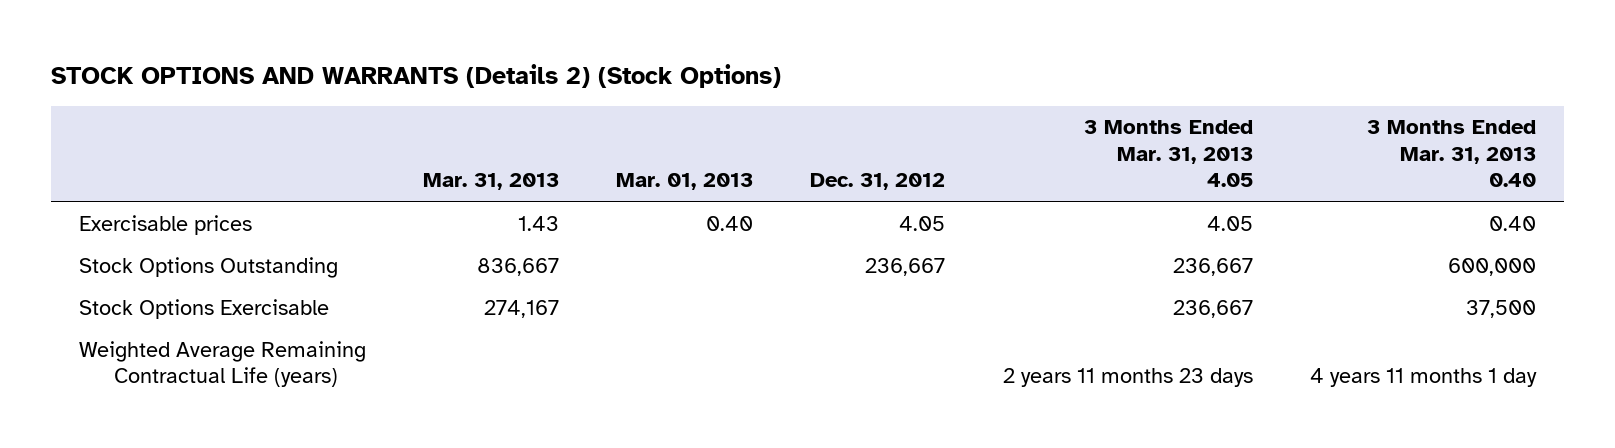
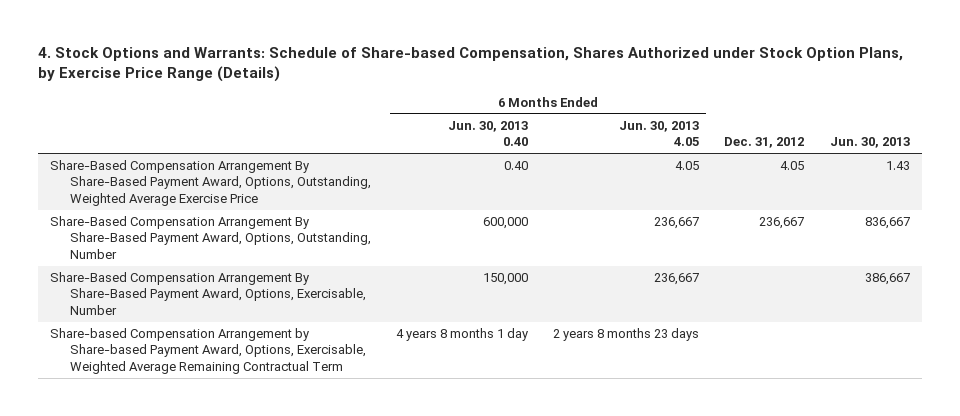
- STOCK OPTIONS AND WARRANTS (Details 2) (Stock Options)
+ 4. Stock Options and Warrants: Schedule of Share-based Compensation, Shares Authorized under Stock Option Plans, by Exercise Price Range (Details)
- | Mar. 31, 2013 | Mar. 01, 2013 | Dec. 31, 2012 | 3 Months Ended Mar. 31, 2013 4.05 | 3 Months Ended Mar. 31, 2013 0.40
+ | 6 Months Ended Jun. 30, 2013 0.40 | 6 Months Ended Jun. 30, 2013 4.05 | Dec. 31, 2012 | Jun. 30, 2013
- Exercisable prices | 1.43 | 0.40 | 4.05 | 4.05 | 0.40
- Stock Options Outstanding | 836,667 | | 236,667 | 236,667 | 600,000
- Stock Options Exercisable | 274,167 | | | 236,667 | 37,500
- Weighted Average Remaining Contractual Life (years) | | | | 2 years 11 months 23 days | 4 years 11 months 1 day
+ Share-Based Compensation Arrangement By Share-Based Payment Award, Options, Outstanding, Weighted Average Exercise Price | 0.40 | 4.05 | 4.05 | 1.43
+ Share-Based Compensation Arrangement By Share-Based Payment Award, Options, Outstanding, Number | 600,000 | 236,667 | 236,667 | 836,667
+ Share-Based Compensation Arrangement By Share-Based Payment Award, Options, Exercisable, Number | 150,000 | 236,667 | | 386,667
+ Share-based Compensation Arrangement by Share-based Payment Award, Options, Exercisable, Weighted Average Remaining Contractual Term | 4 years 8 months 1 day | 2 years 8 months 23 days | |

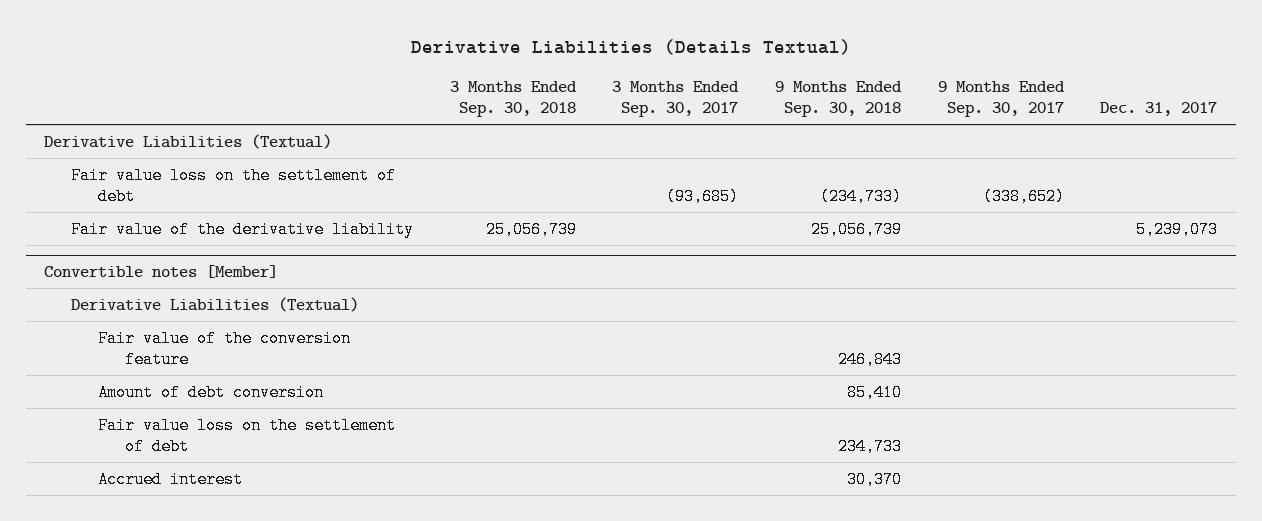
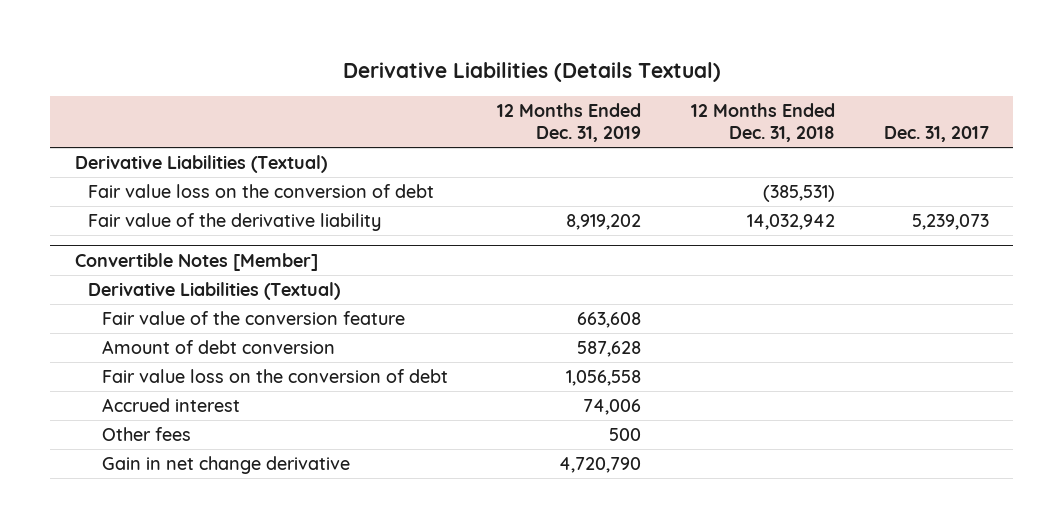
- | 3 Months Ended Sep. 30, 2018 | 3 Months Ended Sep. 30, 2017 | 9 Months Ended Sep. 30, 2018 | 9 Months Ended Sep. 30, 2017 | Dec. 31, 2017
+ | 12 Months Ended Dec. 31, 2019 | 12 Months Ended Dec. 31, 2018 | Dec. 31, 2017
- Fair value loss on the settlement of debt | | (93,685) | (234,733) | (338,652) |
+ Fair value loss on the conversion of debt | | (385,531) |
- Convertible notes [Member]
+ Convertible Notes [Member]
- Fair value loss on the settlement of debt | | | 234,733 | |
+ Fair value loss on the conversion of debt | 1,056,558 | |
+ Other fees | 500 | |
+ Gain in net change derivative | 4,720,790 | |

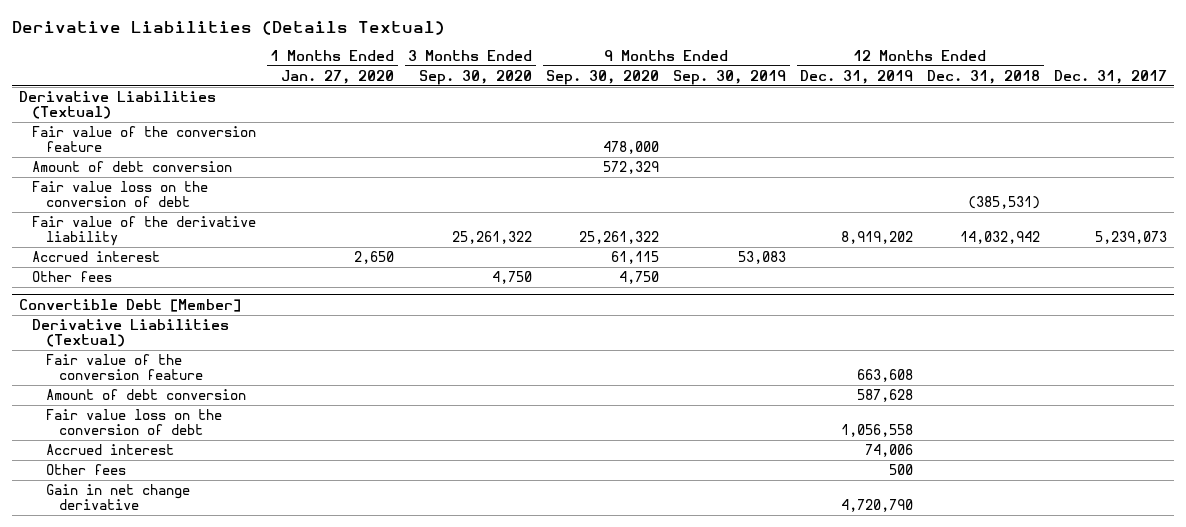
- | 12 Months Ended Dec. 31, 2019 | 12 Months Ended Dec. 31, 2018 | Dec. 31, 2017
+ | 1 Months Ended Jan. 27, 2020 | 3 Months Ended Sep. 30, 2020 | 9 Months Ended Sep. 30, 2020 | 9 Months Ended Sep. 30, 2019 | 12 Months Ended Dec. 31, 2019 | 12 Months Ended Dec. 31, 2018 | Dec. 31, 2017
+ Fair value of the conversion feature | | | 478,000 | | | |
+ Amount of debt conversion | | | 572,329 | | | |
- Convertible Notes [Member]
+ Accrued interest | 2,650 | | 61,115 | 53,083 | | |
+ Other fees | | 4,750 | 4,750 | | | |
+ Convertible Debt [Member]

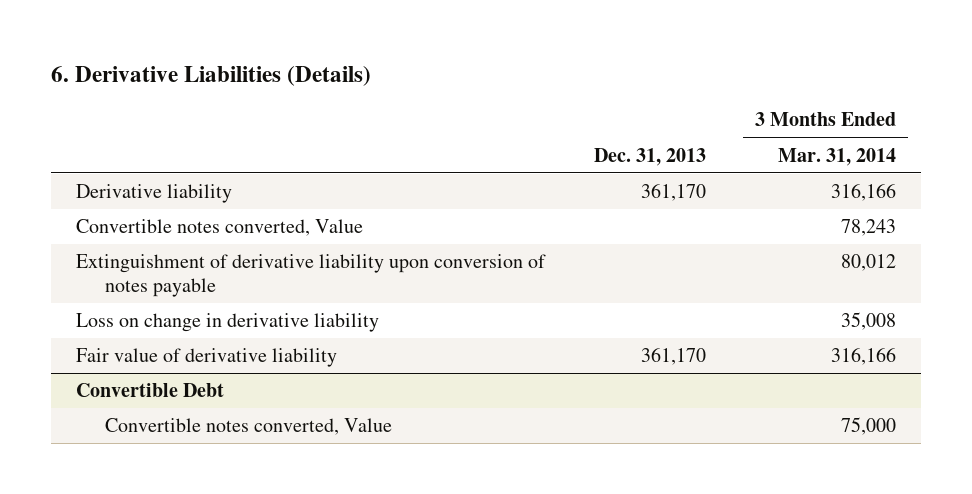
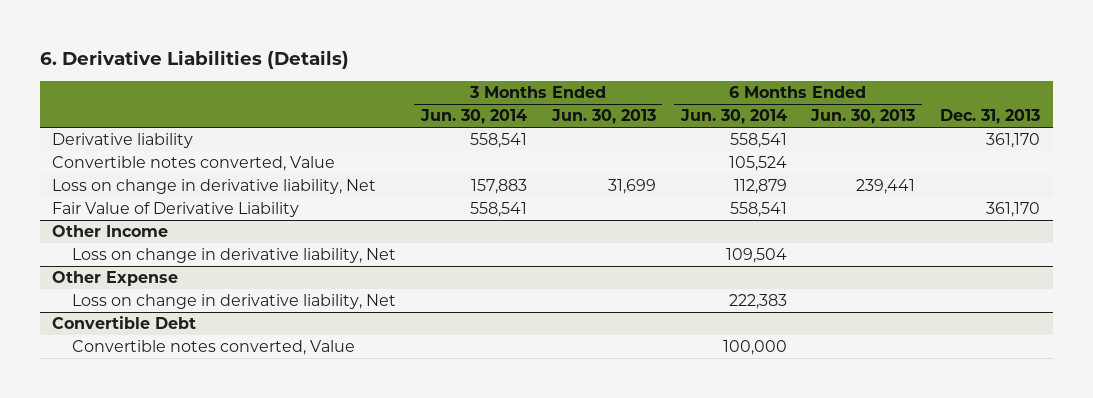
- | Dec. 31, 2013 | 3 Months Ended Mar. 31, 2014
+ | 3 Months Ended Jun. 30, 2014 | 3 Months Ended Jun. 30, 2013 | 6 Months Ended Jun. 30, 2014 | 6 Months Ended Jun. 30, 2013 | Dec. 31, 2013
- Extinguishment of derivative liability upon conversion of notes payable | | 80,012
- Loss on change in derivative liability | | 35,008
- Fair value of derivative liability | 361,170 | 316,166
+ Loss on change in derivative liability, Net | 157,883 | 31,699 | 112,879 | 239,441 |
+ Fair Value of Derivative Liability | 558,541 | | 558,541 | | 361,170
+ Other Income
+ Loss on change in derivative liability, Net | | | 109,504 | |
+ Other Expense
+ Loss on change in derivative liability, Net | | | 222,383 | |

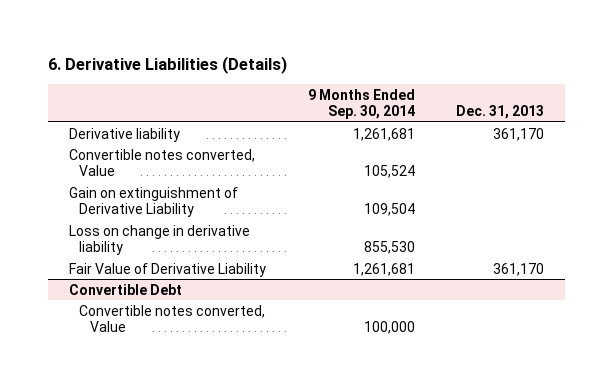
- | 3 Months Ended Jun. 30, 2014 | 3 Months Ended Jun. 30, 2013 | 6 Months Ended Jun. 30, 2014 | 6 Months Ended Jun. 30, 2013 | Dec. 31, 2013
+ | 9 Months Ended Sep. 30, 2014 | Dec. 31, 2013
- Loss on change in derivative liability, Net | 157,883 | 31,699 | 112,879 | 239,441 |
+ Gain on extinguishment of Derivative Liability | 109,504 |
+ Loss on change in derivative liability | 855,530 |
- Other Income
- Loss on change in derivative liability, Net | | | 109,504 | |
- Other Expense
- Loss on change in derivative liability, Net | | | 222,383 | |

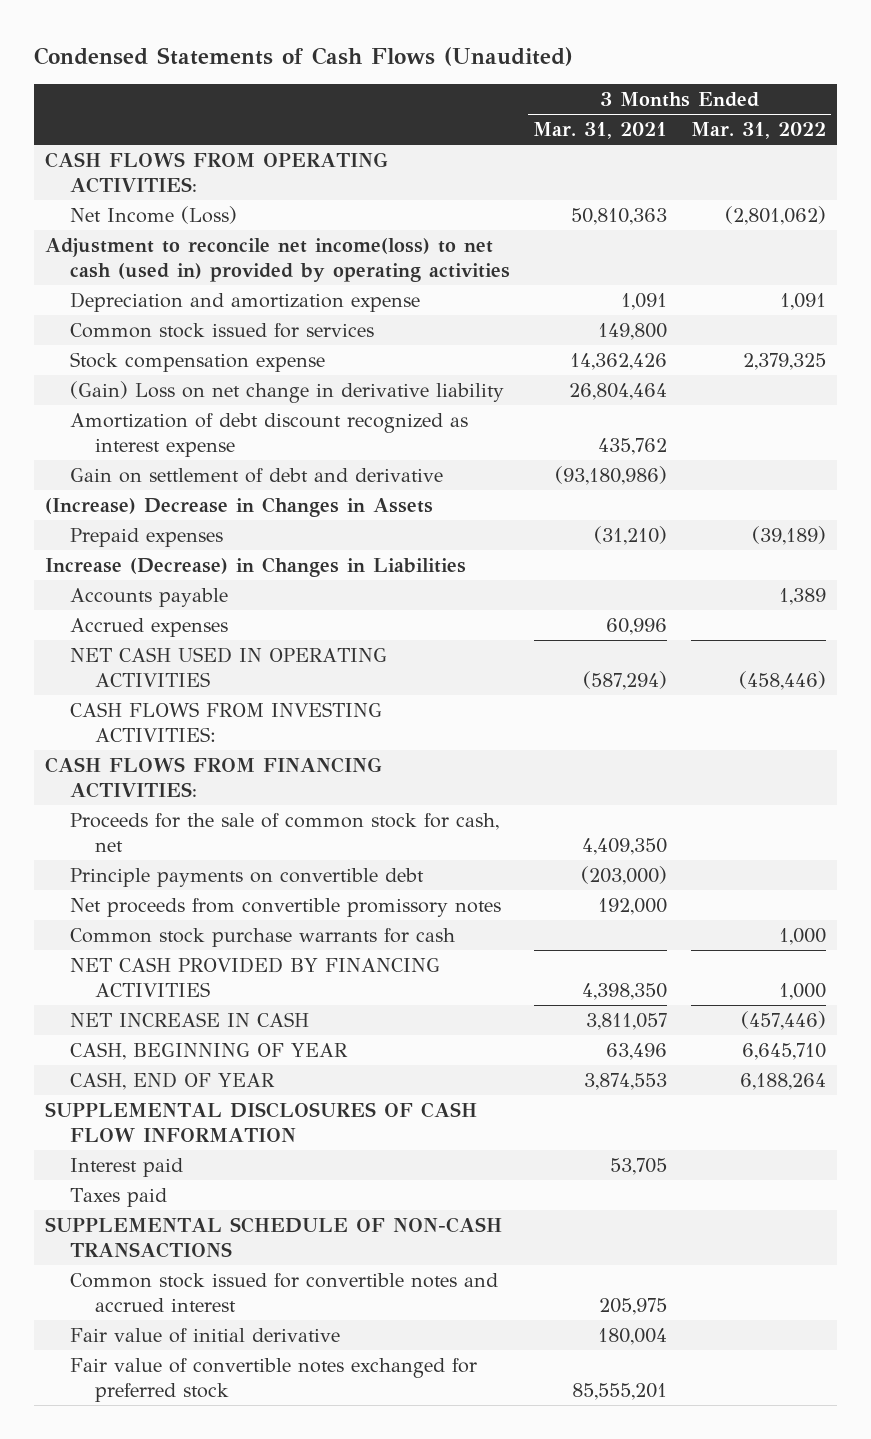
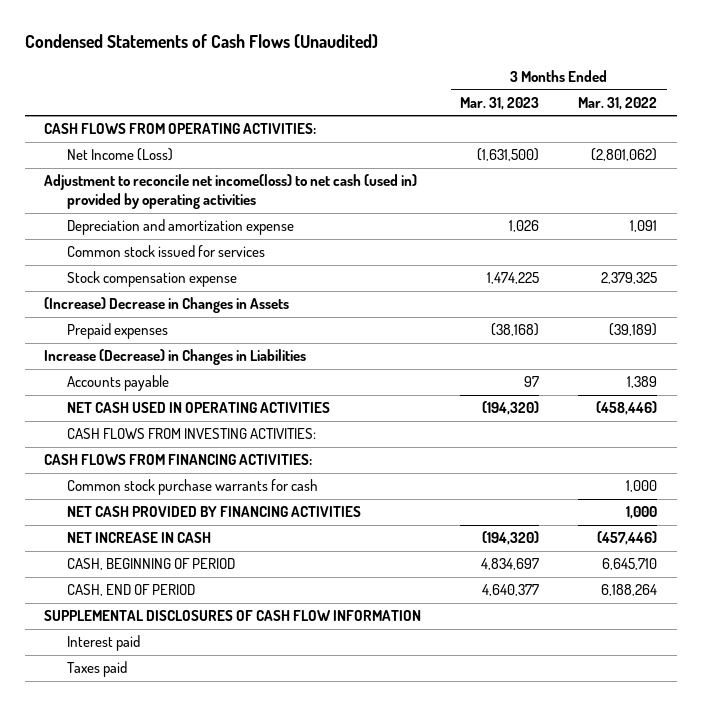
- | 3 Months Ended Mar. 31, 2021 | 3 Months Ended Mar. 31, 2022
+ | 3 Months Ended Mar. 31, 2023 | 3 Months Ended Mar. 31, 2022
- (Gain) Loss on net change in derivative liability | 26,804,464 |
- Amortization of debt discount recognized as interest expense | 435,762 |
- Gain on settlement of debt and derivative | (93,180,986) |
- Accrued expenses | 60,996 |
- Proceeds for the sale of common stock for cash, net | 4,409,350 |
- Principle payments on convertible debt | (203,000) |
- Net proceeds from convertible promissory notes | 192,000 |
- CASH, BEGINNING OF YEAR | 63,496 | 6,645,710
- CASH, END OF YEAR | 3,874,553 | 6,188,264
+ CASH, BEGINNING OF PERIOD | 4,834,697 | 6,645,710
+ CASH, END OF PERIOD | 4,640,377 | 6,188,264
- SUPPLEMENTAL SCHEDULE OF NON-CASH TRANSACTIONS
- Common stock issued for convertible notes and accrued interest | 205,975 |
- Fair value of initial derivative | 180,004 |
- Fair value of convertible notes exchanged for preferred stock | 85,555,201 |

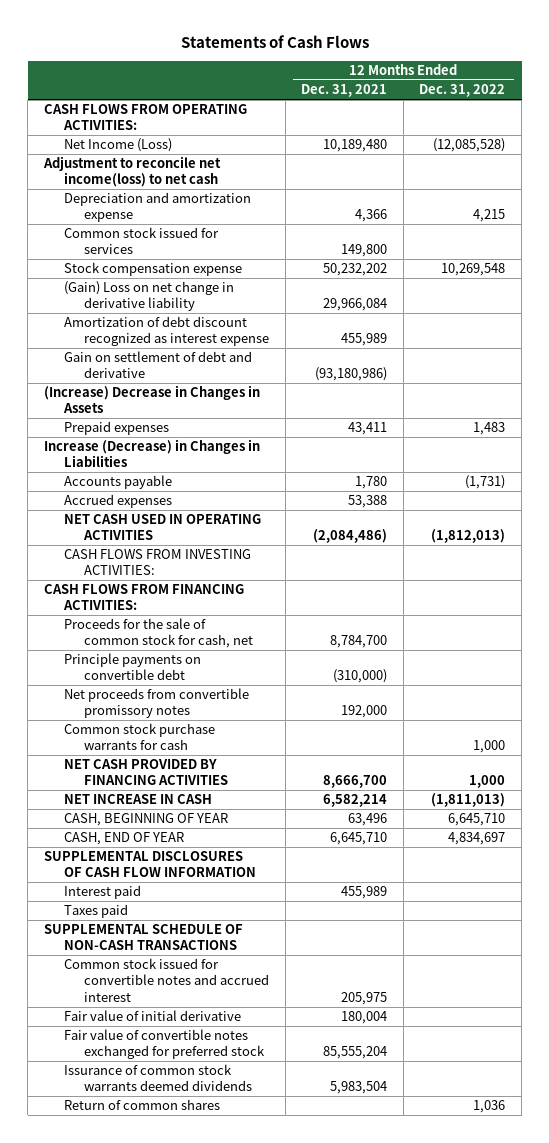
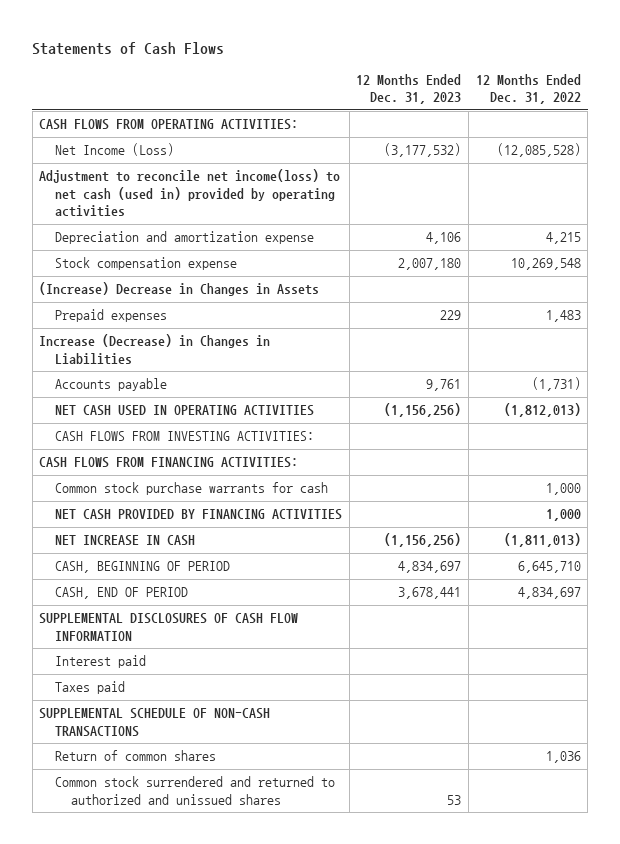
- | 12 Months Ended Dec. 31, 2021 | 12 Months Ended Dec. 31, 2022
+ | 12 Months Ended Dec. 31, 2023 | 12 Months Ended Dec. 31, 2022
- Adjustment to reconcile net income(loss) to net cash
+ Adjustment to reconcile net income(loss) to net cash (used in) provided by operating activities
- Common stock issued for services | 149,800 |
- (Gain) Loss on net change in derivative liability | 29,966,084 |
- Amortization of debt discount recognized as interest expense | 455,989 |
- Gain on settlement of debt and derivative | (93,180,986) |
- Accrued expenses | 53,388 |
- Proceeds for the sale of common stock for cash, net | 8,784,700 |
- Principle payments on convertible debt | (310,000) |
- Net proceeds from convertible promissory notes | 192,000 |
- CASH, BEGINNING OF YEAR | 63,496 | 6,645,710
- CASH, END OF YEAR | 6,645,710 | 4,834,697
+ CASH, BEGINNING OF PERIOD | 4,834,697 | 6,645,710
+ CASH, END OF PERIOD | 3,678,441 | 4,834,697
- Common stock issued for convertible notes and accrued interest | 205,975 |
- Fair value of initial derivative | 180,004 |
- Fair value of convertible notes exchanged for preferred stock | 85,555,204 |
- Issurance of common stock warrants deemed dividends | 5,983,504 |
+ Common stock surrendered and returned to authorized and unissued shares | 53 |

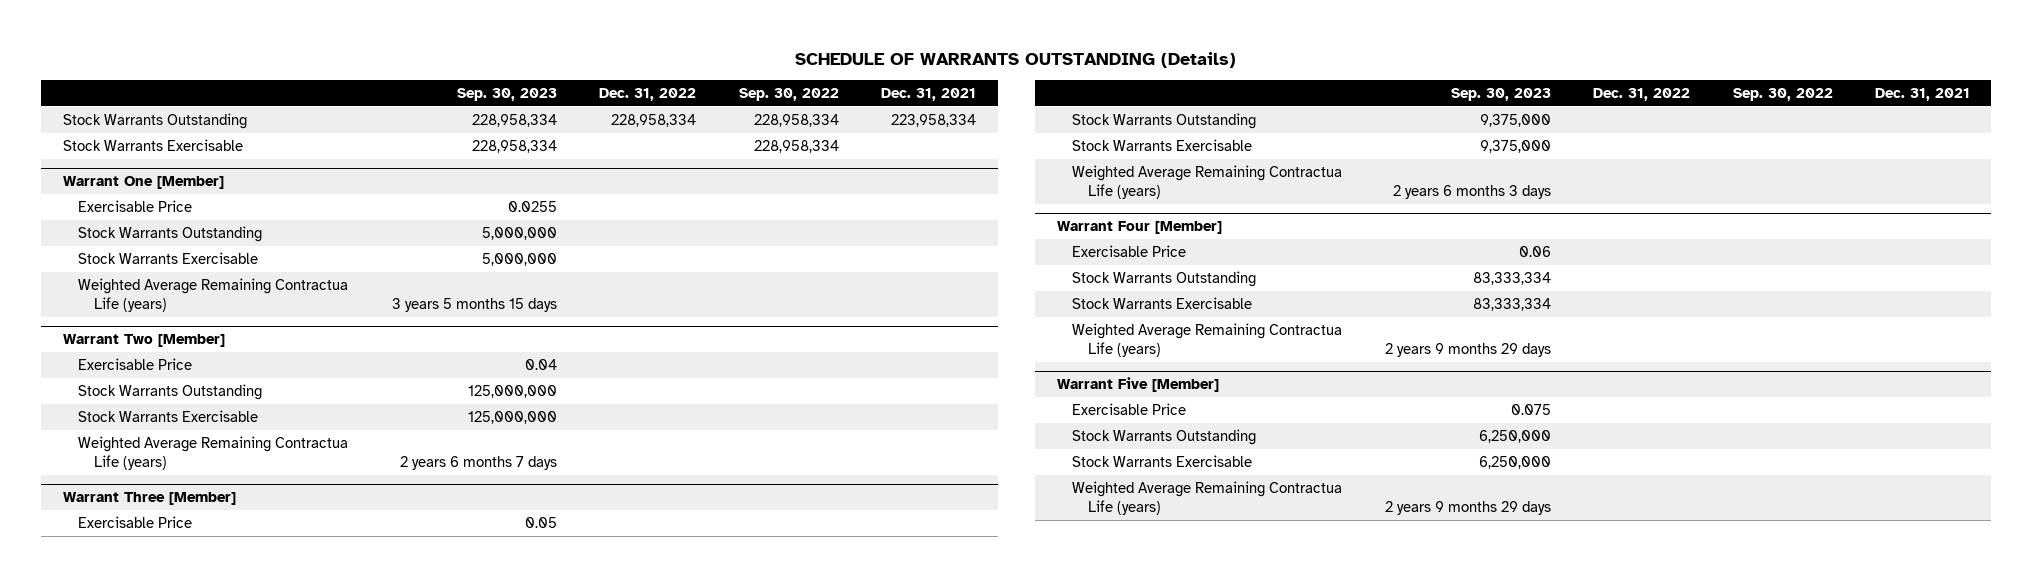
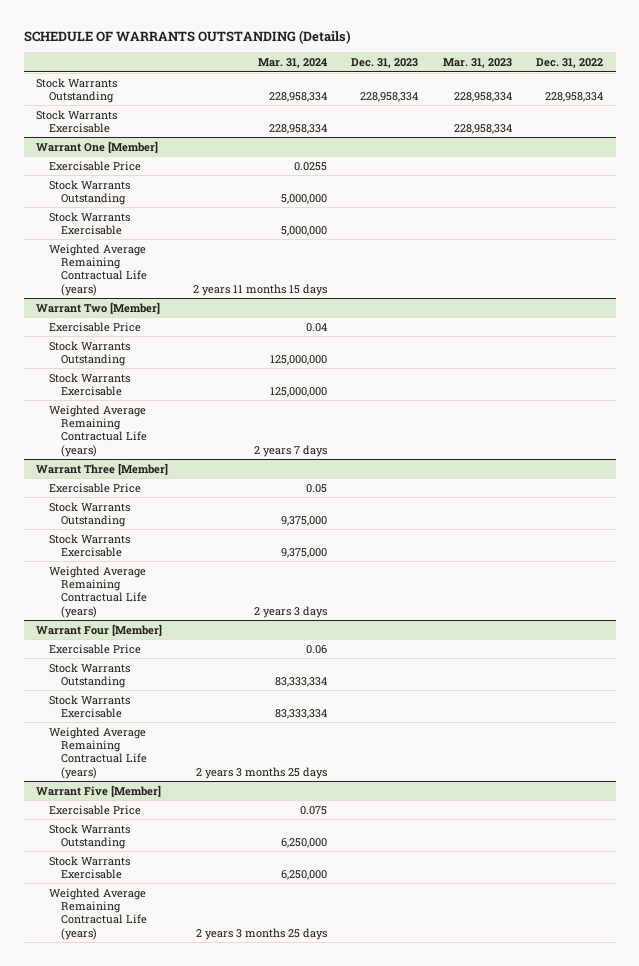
- | Sep. 30, 2023 | Dec. 31, 2022 | Sep. 30, 2022 | Dec. 31, 2021
+ | Mar. 31, 2024 | Dec. 31, 2023 | Mar. 31, 2023 | Dec. 31, 2022
@ Warrant One [Member]
- Weighted Average Remaining Contractua Life (years) | 3 years 5 months 15 days | | |
+ Weighted Average Remaining Contractual Life (years) | 2 years 11 months 15 days | | |
@ Warrant Two [Member]
- Weighted Average Remaining Contractua Life (years) | 2 years 6 months 7 days | | |
+ Weighted Average Remaining Contractual Life (years) | 2 years 7 days | | |
@ Warrant Three [Member]
- Weighted Average Remaining Contractua Life (years) | 2 years 6 months 3 days | | |
+ Weighted Average Remaining Contractual Life (years) | 2 years 3 days | | |
@ Warrant Four [Member]
- Weighted Average Remaining Contractua Life (years) | 2 years 9 months 29 days | | |
+ Weighted Average Remaining Contractual Life (years) | 2 years 3 months 25 days | | |
@ Warrant Five [Member]
- Weighted Average Remaining Contractua Life (years) | 2 years 9 months 29 days | | |
+ Weighted Average Remaining Contractual Life (years) | 2 years 3 months 25 days | | |

